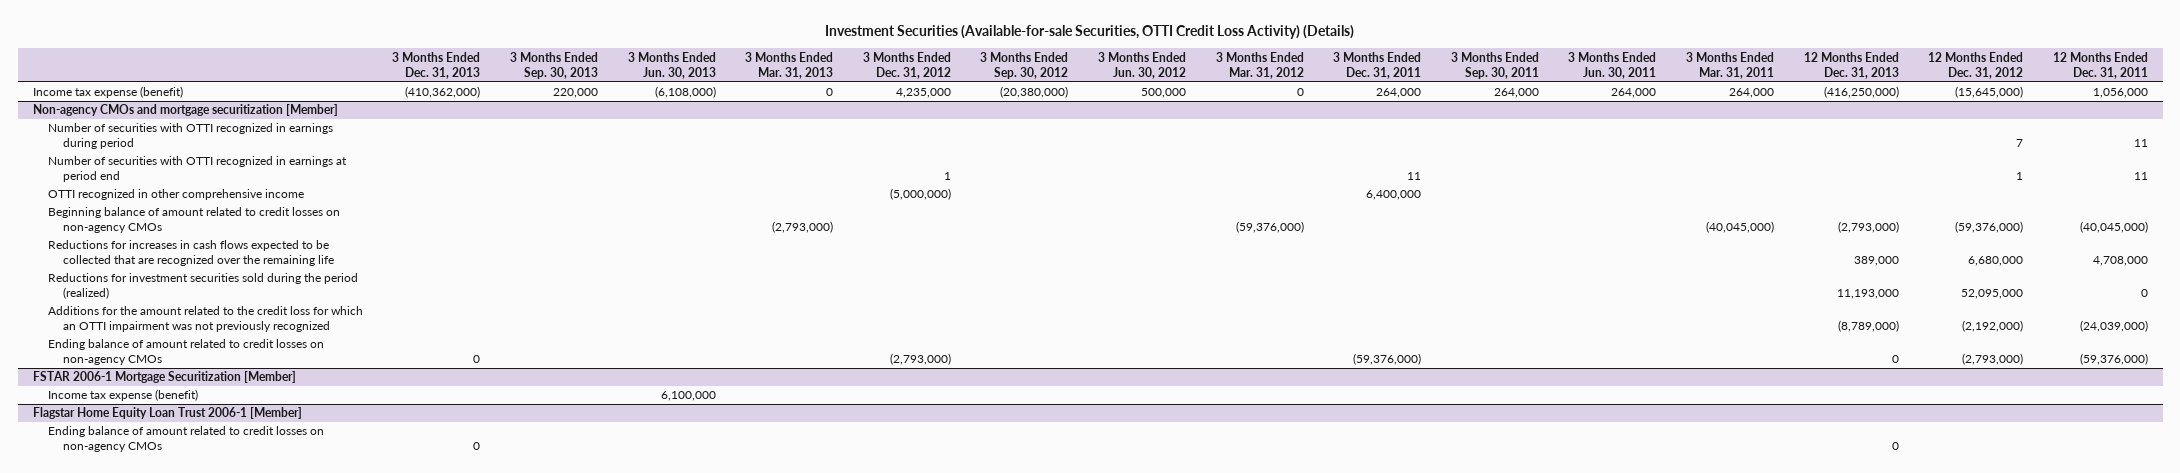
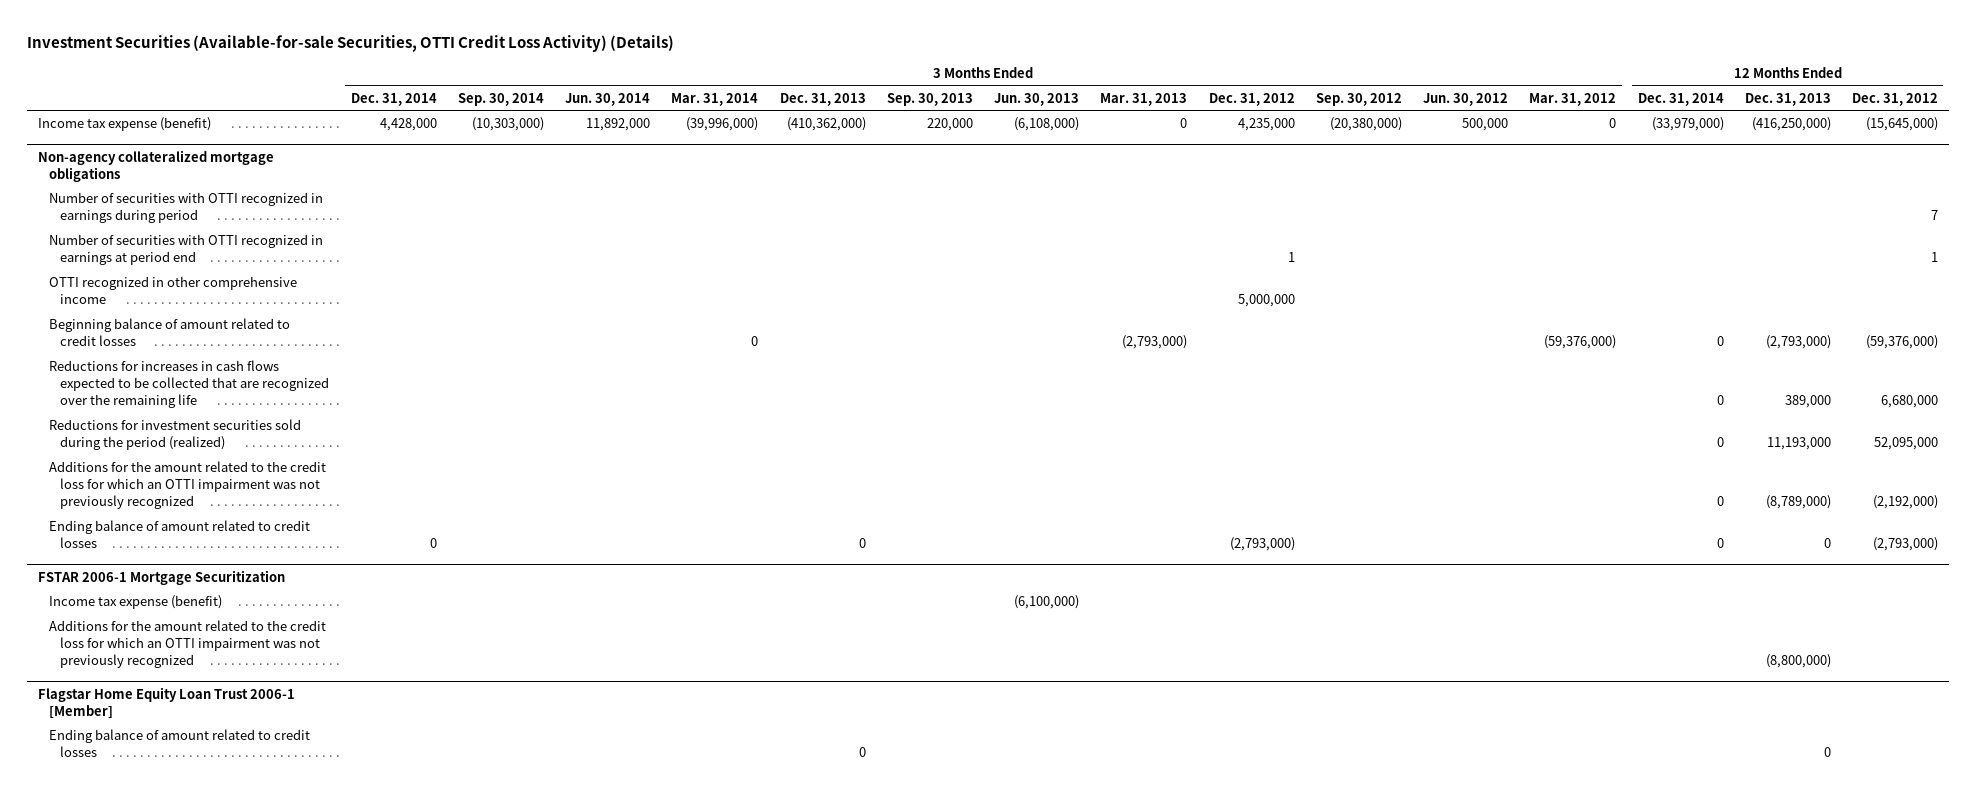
- | 3 Months Ended Dec. 31, 2013 | 3 Months Ended Sep. 30, 2013 | 3 Months Ended Jun. 30, 2013 | 3 Months Ended Mar. 31, 2013 | 3 Months Ended Dec. 31, 2012 | 3 Months Ended Sep. 30, 2012 | 3 Months Ended Jun. 30, 2012 | 3 Months Ended Mar. 31, 2012 | 3 Months Ended Dec. 31, 2011 | 3 Months Ended Sep. 30, 2011 | 3 Months Ended Jun. 30, 2011 | 3 Months Ended Mar. 31, 2011 | 12 Months Ended Dec. 31, 2013 | 12 Months Ended Dec. 31, 2012 | 12 Months Ended Dec. 31, 2011
+ | 3 Months Ended Dec. 31, 2014 | 3 Months Ended Sep. 30, 2014 | 3 Months Ended Jun. 30, 2014 | 3 Months Ended Mar. 31, 2014 | 3 Months Ended Dec. 31, 2013 | 3 Months Ended Sep. 30, 2013 | 3 Months Ended Jun. 30, 2013 | 3 Months Ended Mar. 31, 2013 | 3 Months Ended Dec. 31, 2012 | 3 Months Ended Sep. 30, 2012 | 3 Months Ended Jun. 30, 2012 | 3 Months Ended Mar. 31, 2012 | 12 Months Ended Dec. 31, 2014 | 12 Months Ended Dec. 31, 2013 | 12 Months Ended Dec. 31, 2012
- Non-agency CMOs and mortgage securitization [Member]
+ Non-agency collateralized mortgage obligations
- OTTI recognized in other comprehensive income | | | | | (5,000,000) | | | | 6,400,000 | | | | | |
- Beginning balance of amount related to credit losses on non-agency CMOs | | | | (2,793,000) | | | | (59,376,000) | | | | (40,045,000) | (2,793,000) | (59,376,000) | (40,045,000)
+ OTTI recognized in other comprehensive income | | | | | | | | | 5,000,000 | | | | | |
+ Beginning balance of amount related to credit losses | | | | 0 | | | | (2,793,000) | | | | (59,376,000) | 0 | (2,793,000) | (59,376,000)
- Ending balance of amount related to credit losses on non-agency CMOs | 0 | | | | (2,793,000) | | | | (59,376,000) | | | | 0 | (2,793,000) | (59,376,000)
- FSTAR 2006-1 Mortgage Securitization [Member]
- Income tax expense (benefit) | | | 6,100,000 | | | | | | | | | | | |
+ Ending balance of amount related to credit losses | 0 | | | | 0 | | | | (2,793,000) | | | | 0 | 0 | (2,793,000)
+ FSTAR 2006-1 Mortgage Securitization
+ Income tax expense (benefit) | | | | | | | (6,100,000) | | | | | | | |
+ Additions for the amount related to the credit loss for which an OTTI impairment was not previously recognized | | | | | | | | | | | | | | (8,800,000) |
@ Flagstar Home Equity Loan Trust 2006-1 [Member]
- Ending balance of amount related to credit losses on non-agency CMOs | 0 | | | | | | | | | | | | 0 | |
+ Ending balance of amount related to credit losses | | | | | 0 | | | | | | | | | 0 |

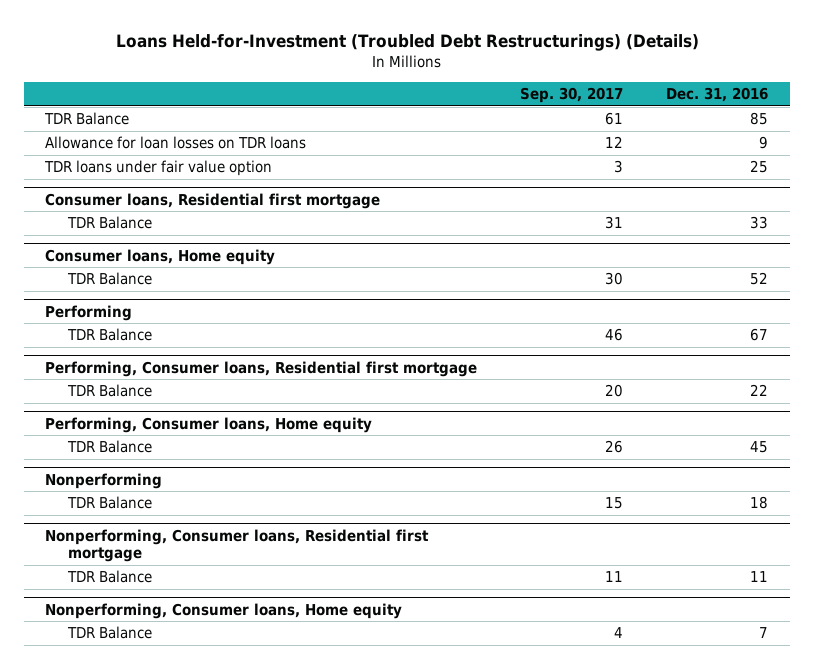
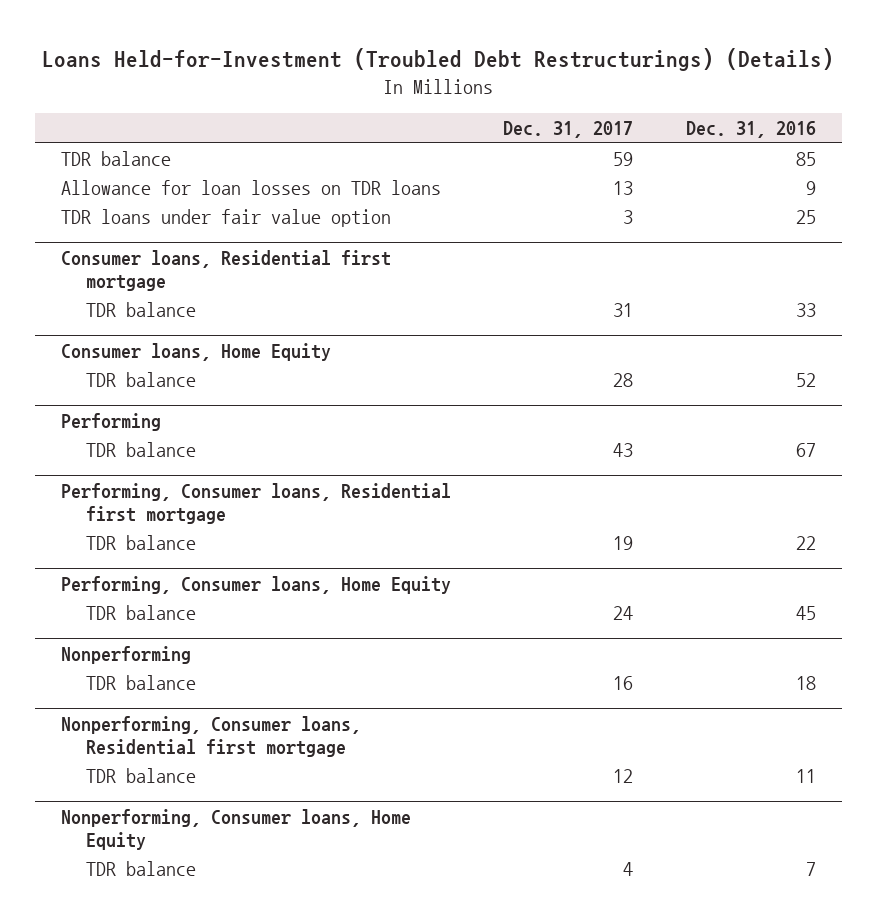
- | Sep. 30, 2017 | Dec. 31, 2016
+ | Dec. 31, 2017 | Dec. 31, 2016
- TDR Balance | 61 | 85
+ TDR balance | 59 | 85
@ Consumer loans, Residential first mortgage
- TDR Balance | 31 | 33
- Consumer loans, Home equity
- TDR Balance | 30 | 52
@ Consumer loans, Residential first mortgage
+ TDR balance | 31 | 33
+ Consumer loans, Home Equity
+ TDR balance | 28 | 52
@ Performing
- TDR Balance | 46 | 67
+ TDR balance | 43 | 67
@ Performing, Consumer loans, Residential first mortgage
- TDR Balance | 20 | 22
- Performing, Consumer loans, Home equity
- TDR Balance | 26 | 45
@ Performing, Consumer loans, Residential first mortgage
+ TDR balance | 19 | 22
+ Performing, Consumer loans, Home Equity
+ TDR balance | 24 | 45
@ Nonperforming
- TDR Balance | 15 | 18
+ TDR balance | 16 | 18
@ Nonperforming, Consumer loans, Residential first mortgage
- TDR Balance | 11 | 11
- Nonperforming, Consumer loans, Home equity
- TDR Balance | 4 | 7
@ Nonperforming, Consumer loans, Residential first mortgage
+ TDR balance | 12 | 11
+ Nonperforming, Consumer loans, Home Equity
+ TDR balance | 4 | 7

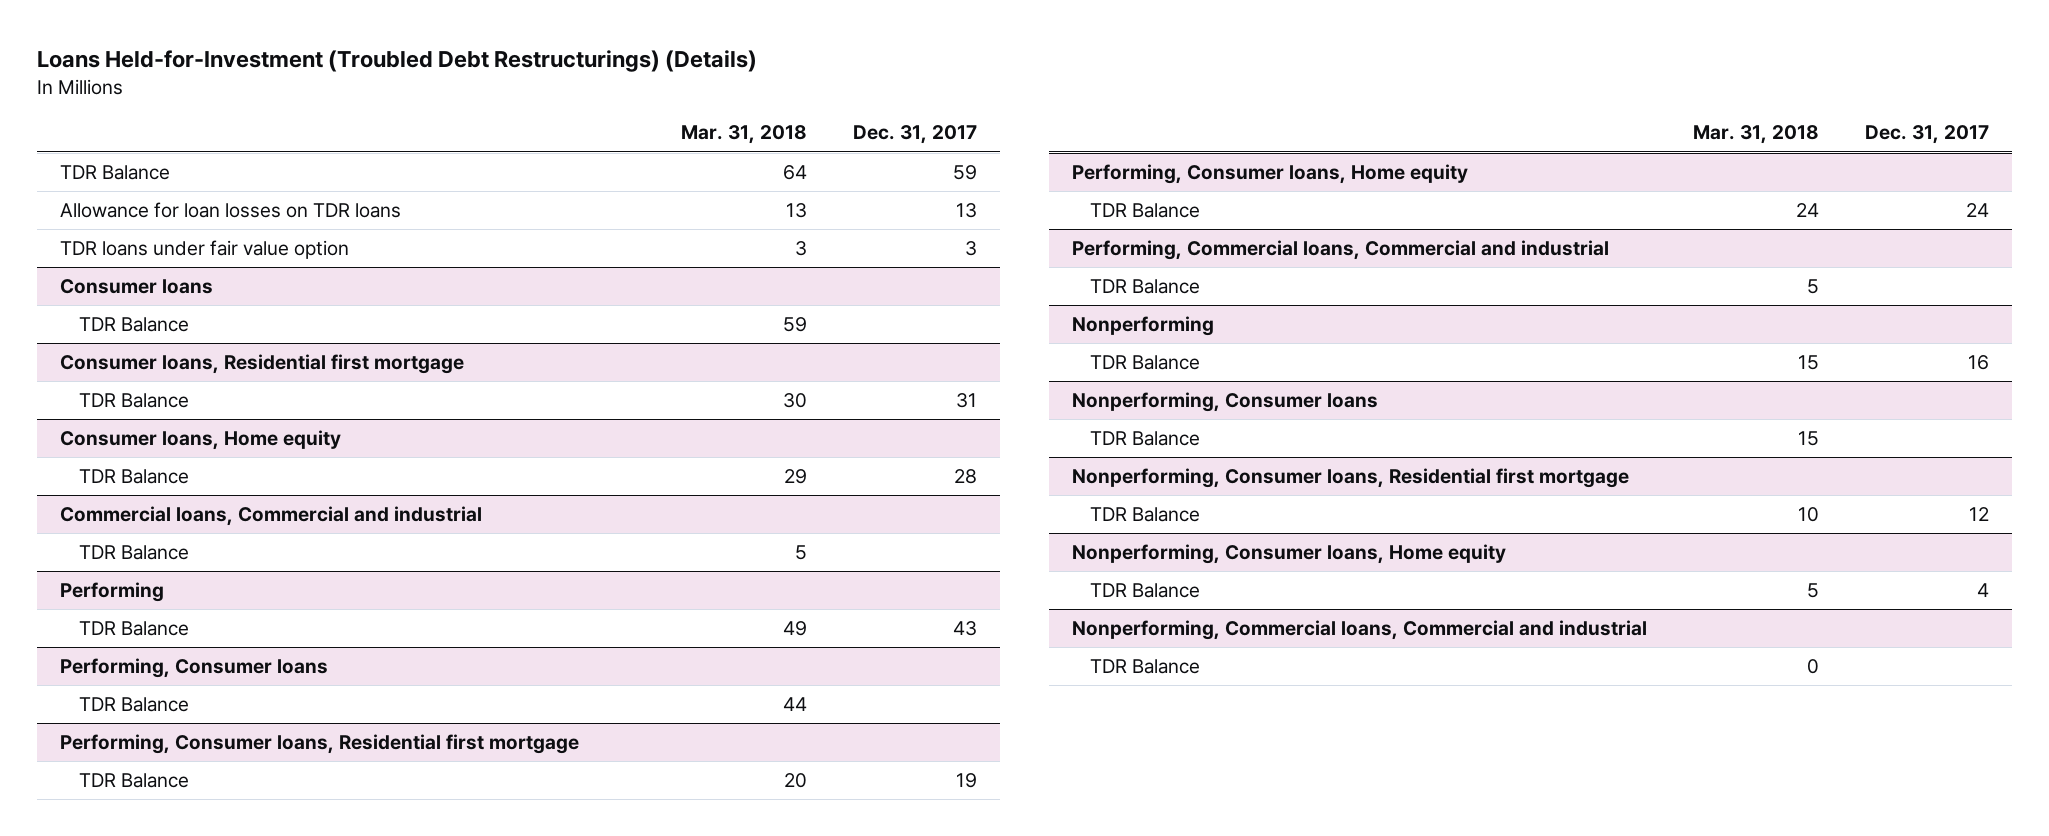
- | Dec. 31, 2017 | Dec. 31, 2016
+ | Mar. 31, 2018 | Dec. 31, 2017
- TDR balance | 59 | 85
+ TDR Balance | 64 | 59
+ Consumer loans
+ TDR Balance | 59 |
@ Consumer loans, Residential first mortgage
- TDR balance | 31 | 33
- Consumer loans, Home Equity
- TDR balance | 28 | 52
@ Consumer loans, Residential first mortgage
+ TDR Balance | 30 | 31
+ Consumer loans, Home equity
+ TDR Balance | 29 | 28
+ Commercial loans, Commercial and industrial
+ TDR Balance | 5 |
@ Performing
- TDR balance | 43 | 67
+ TDR Balance | 49 | 43
+ Performing, Consumer loans
+ TDR Balance | 44 |
@ Performing, Consumer loans, Residential first mortgage
- TDR balance | 19 | 22
- Performing, Consumer loans, Home Equity
- TDR balance | 24 | 45
@ Performing, Consumer loans, Residential first mortgage
+ TDR Balance | 20 | 19
+ Performing, Consumer loans, Home equity
+ TDR Balance | 24 | 24
+ Performing, Commercial loans, Commercial and industrial
+ TDR Balance | 5 |
@ Nonperforming
- TDR balance | 16 | 18
+ TDR Balance | 15 | 16
+ Nonperforming, Consumer loans
+ TDR Balance | 15 |
@ Nonperforming, Consumer loans, Residential first mortgage
- TDR balance | 12 | 11
- Nonperforming, Consumer loans, Home Equity
- TDR balance | 4 | 7
@ Nonperforming, Consumer loans, Residential first mortgage
+ TDR Balance | 10 | 12
+ Nonperforming, Consumer loans, Home equity
+ TDR Balance | 5 | 4
+ Nonperforming, Commercial loans, Commercial and industrial
+ TDR Balance | 0 |

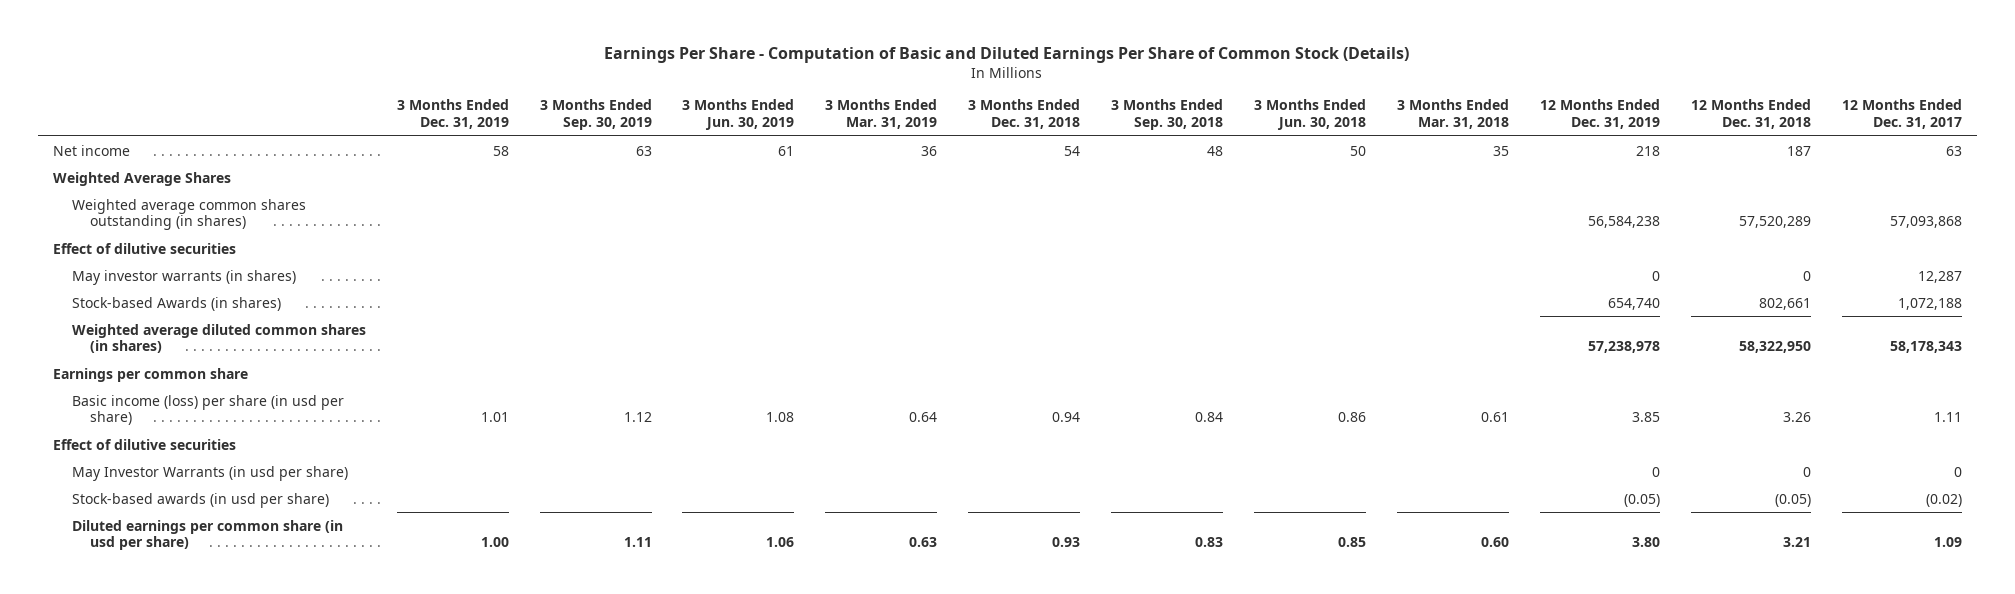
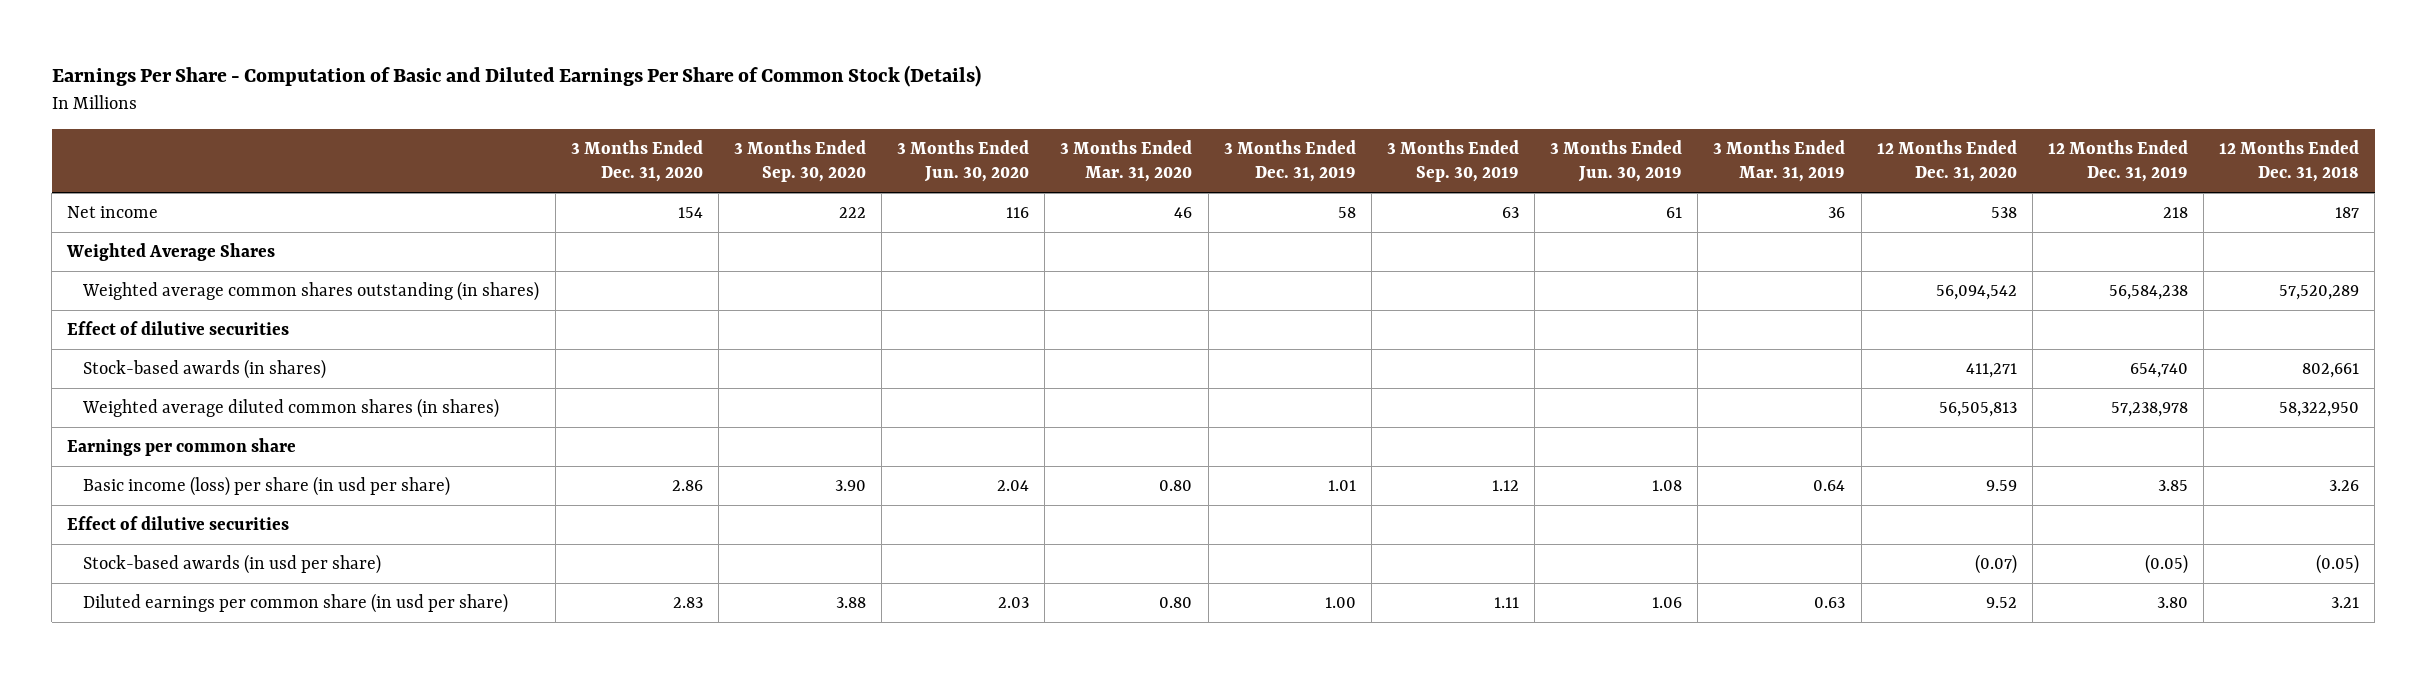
- | 3 Months Ended Dec. 31, 2019 | 3 Months Ended Sep. 30, 2019 | 3 Months Ended Jun. 30, 2019 | 3 Months Ended Mar. 31, 2019 | 3 Months Ended Dec. 31, 2018 | 3 Months Ended Sep. 30, 2018 | 3 Months Ended Jun. 30, 2018 | 3 Months Ended Mar. 31, 2018 | 12 Months Ended Dec. 31, 2019 | 12 Months Ended Dec. 31, 2018 | 12 Months Ended Dec. 31, 2017
+ | 3 Months Ended Dec. 31, 2020 | 3 Months Ended Sep. 30, 2020 | 3 Months Ended Jun. 30, 2020 | 3 Months Ended Mar. 31, 2020 | 3 Months Ended Dec. 31, 2019 | 3 Months Ended Sep. 30, 2019 | 3 Months Ended Jun. 30, 2019 | 3 Months Ended Mar. 31, 2019 | 12 Months Ended Dec. 31, 2020 | 12 Months Ended Dec. 31, 2019 | 12 Months Ended Dec. 31, 2018
- May investor warrants (in shares) | | | | | | | | | 0 | 0 | 12,287
- Stock-based Awards (in shares) | | | | | | | | | 654,740 | 802,661 | 1,072,188
+ Stock-based awards (in shares) | | | | | | | | | 411,271 | 654,740 | 802,661
- May Investor Warrants (in usd per share) | | | | | | | | | 0 | 0 | 0

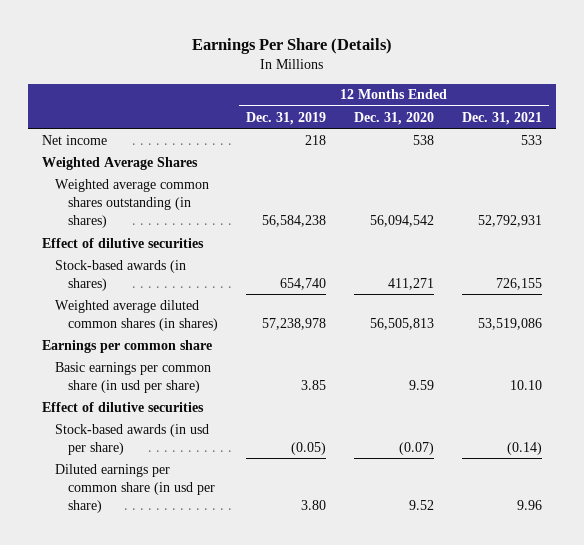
- Earnings Per Share - Computation of Basic and Diluted Earnings Per Share of Common Stock (Details)
+ Earnings Per Share (Details)
- | 3 Months Ended Dec. 31, 2020 | 3 Months Ended Sep. 30, 2020 | 3 Months Ended Jun. 30, 2020 | 3 Months Ended Mar. 31, 2020 | 3 Months Ended Dec. 31, 2019 | 3 Months Ended Sep. 30, 2019 | 3 Months Ended Jun. 30, 2019 | 3 Months Ended Mar. 31, 2019 | 12 Months Ended Dec. 31, 2020 | 12 Months Ended Dec. 31, 2019 | 12 Months Ended Dec. 31, 2018
+ | 12 Months Ended Dec. 31, 2019 | 12 Months Ended Dec. 31, 2020 | 12 Months Ended Dec. 31, 2021
- Basic income (loss) per share (in usd per share) | 2.86 | 3.90 | 2.04 | 0.80 | 1.01 | 1.12 | 1.08 | 0.64 | 9.59 | 3.85 | 3.26
+ Basic earnings per common share (in usd per share) | 3.85 | 9.59 | 10.10

